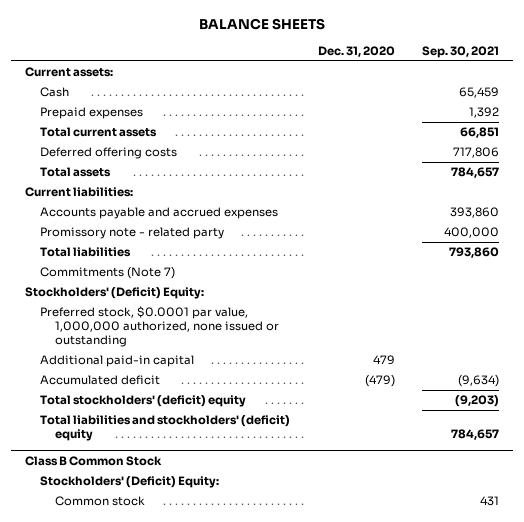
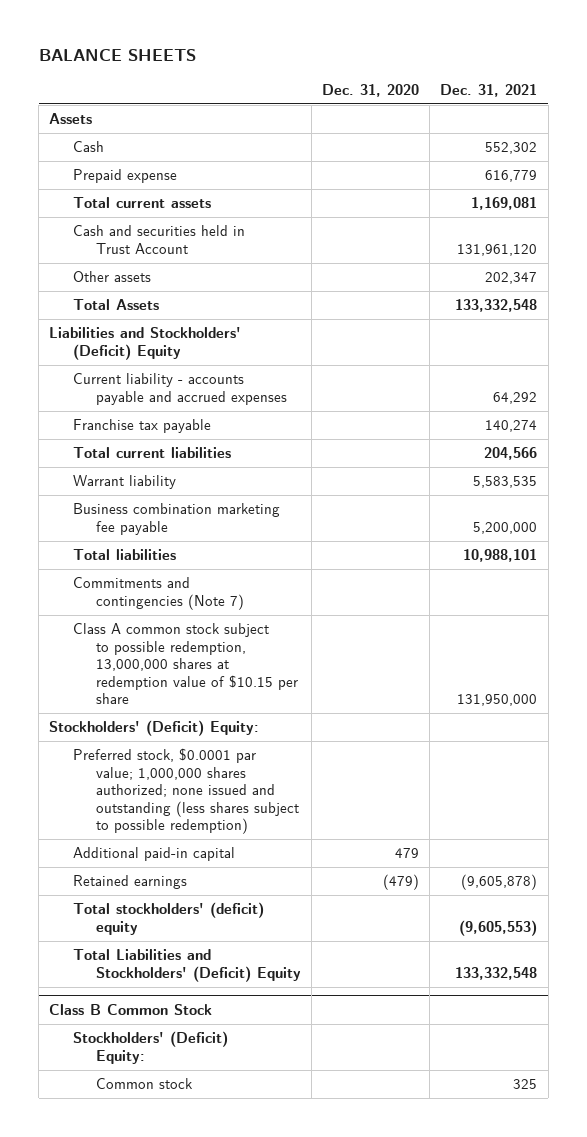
- | Dec. 31, 2020 | Sep. 30, 2021
+ | Dec. 31, 2020 | Dec. 31, 2021
- Current assets:
+ Assets
- Prepaid expenses | | 1,392
+ Prepaid expense | | 616,779
- Deferred offering costs | | 717,806
- Total assets | | 784,657
- Current liabilities:
- Accounts payable and accrued expenses | | 393,860
- Promissory note - related party | | 400,000
+ Cash and securities held in Trust Account | | 131,961,120
+ Other assets | | 202,347
+ Total Assets | | 133,332,548
+ Liabilities and Stockholders' (Deficit) Equity
+ Current liability - accounts payable and accrued expenses | | 64,292
+ Franchise tax payable | | 140,274
+ Total current liabilities | | 204,566
+ Warrant liability | | 5,583,535
+ Business combination marketing fee payable | | 5,200,000
- Commitments (Note 7)
+ Commitments and contingencies (Note 7)
+ Class A common stock subject to possible redemption, 13,000,000 shares at redemption value of $10.15 per share | | 131,950,000
- Preferred stock, $0.0001 par value, 1,000,000 authorized, none issued or outstanding
+ Preferred stock, $0.0001 par value; 1,000,000 shares authorized; none issued and outstanding (less shares subject to possible redemption)
- Accumulated deficit | (479) | (9,634)
+ Retained earnings | (479) | (9,605,878)
- Total liabilities and stockholders' (deficit) equity | | 784,657
+ Total Liabilities and Stockholders' (Deficit) Equity | | 133,332,548

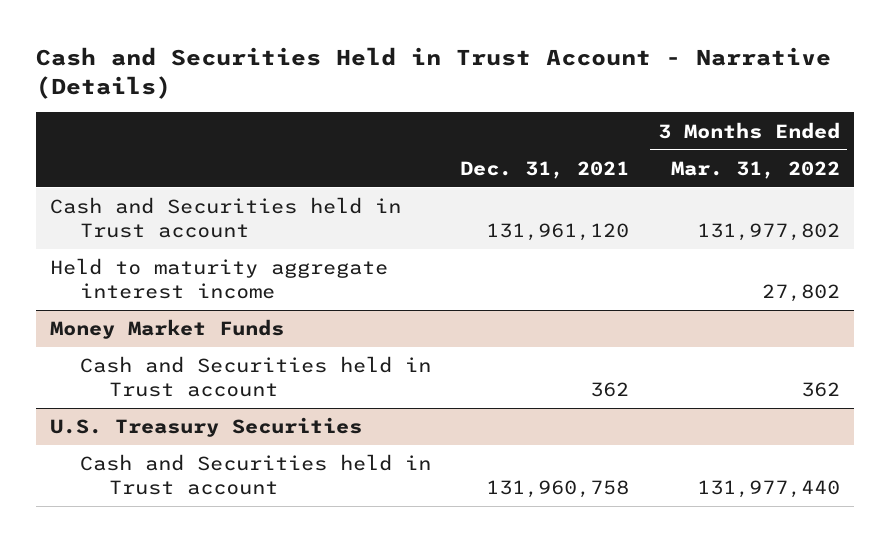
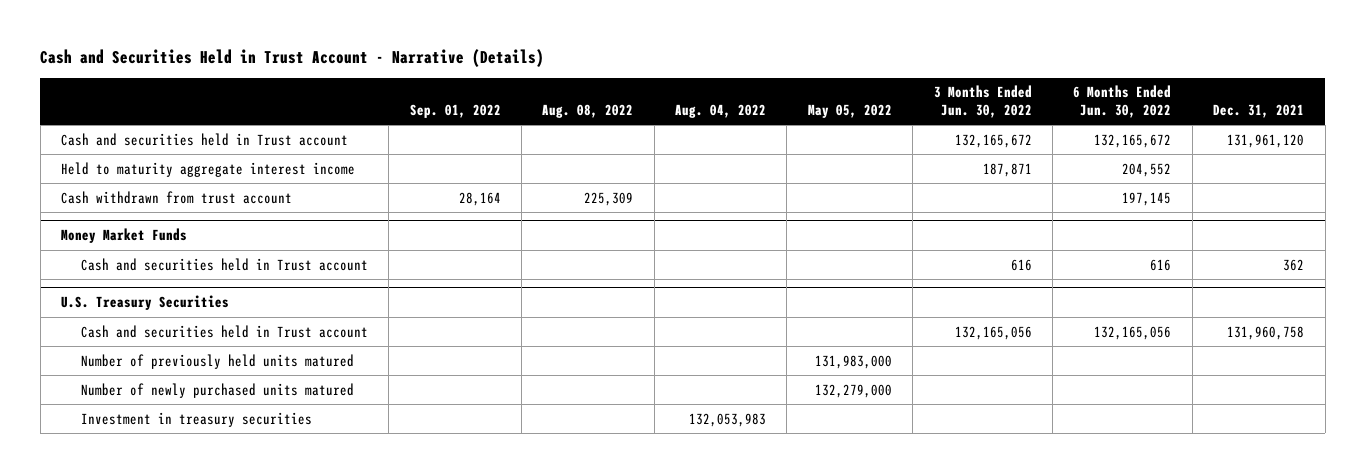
- | Dec. 31, 2021 | 3 Months Ended Mar. 31, 2022
+ | Sep. 01, 2022 | Aug. 08, 2022 | Aug. 04, 2022 | May 05, 2022 | 3 Months Ended Jun. 30, 2022 | 6 Months Ended Jun. 30, 2022 | Dec. 31, 2021
- Cash and Securities held in Trust account | 131,961,120 | 131,977,802
+ Cash and securities held in Trust account | | | | | 132,165,672 | 132,165,672 | 131,961,120
+ Cash withdrawn from trust account | 28,164 | 225,309 | | | | 197,145 |
@ Money Market Funds
- Cash and Securities held in Trust account | 362 | 362
+ Cash and securities held in Trust account | | | | | 616 | 616 | 362
@ U.S. Treasury Securities
- Cash and Securities held in Trust account | 131,960,758 | 131,977,440
+ Cash and securities held in Trust account | | | | | 132,165,056 | 132,165,056 | 131,960,758
+ Number of previously held units matured | | | | 131,983,000 | | |
+ Number of newly purchased units matured | | | | 132,279,000 | | |
+ Investment in treasury securities | | | 132,053,983 | | | |

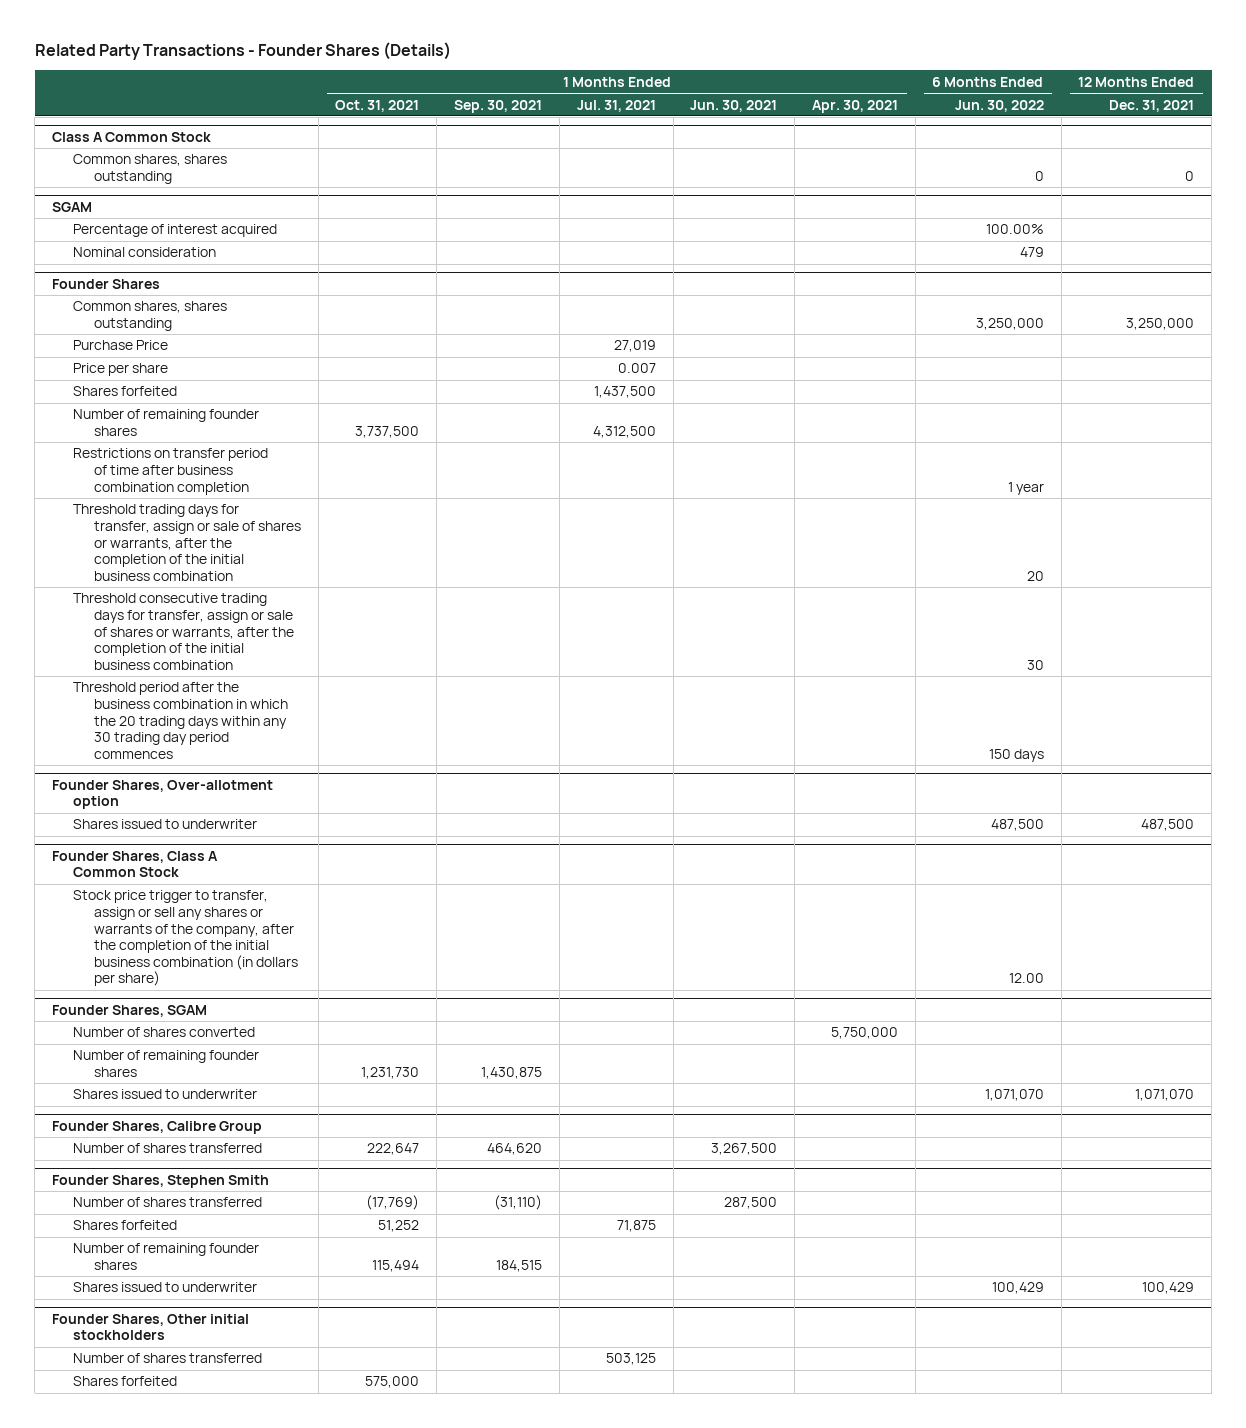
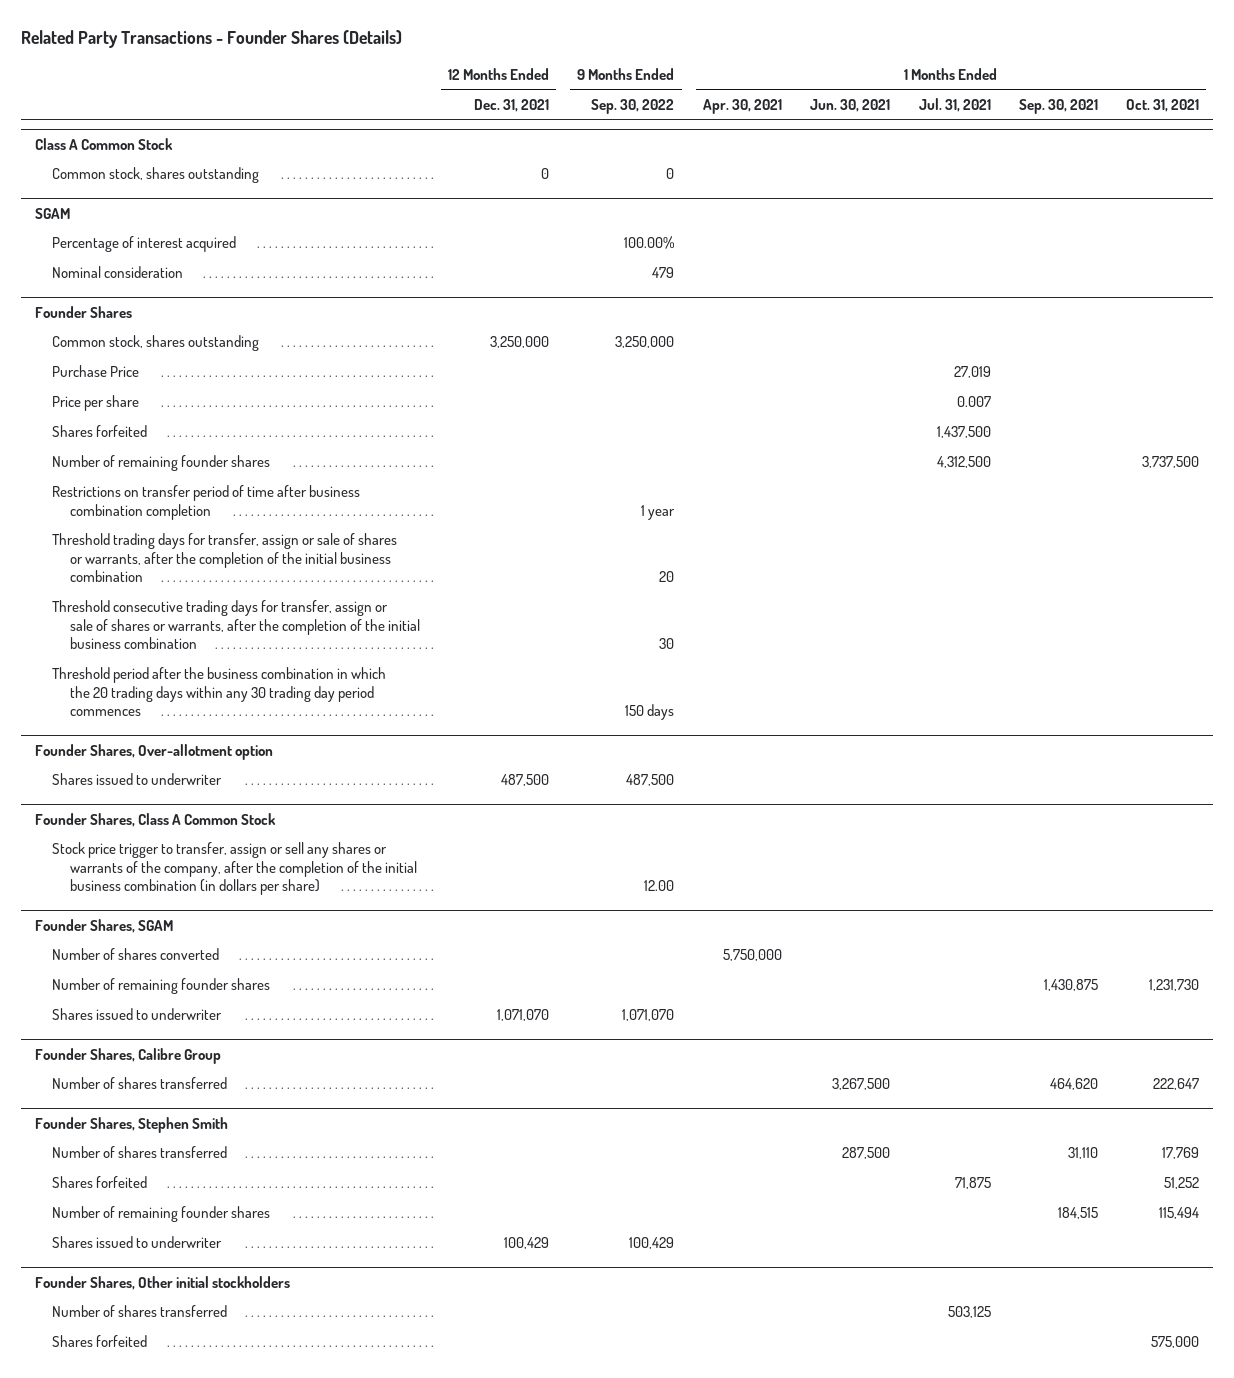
- | 1 Months Ended Oct. 31, 2021 | 1 Months Ended Sep. 30, 2021 | 1 Months Ended Jul. 31, 2021 | 1 Months Ended Jun. 30, 2021 | 1 Months Ended Apr. 30, 2021 | 6 Months Ended Jun. 30, 2022 | 12 Months Ended Dec. 31, 2021
+ | 12 Months Ended Dec. 31, 2021 | 9 Months Ended Sep. 30, 2022 | 1 Months Ended Apr. 30, 2021 | 1 Months Ended Jun. 30, 2021 | 1 Months Ended Jul. 31, 2021 | 1 Months Ended Sep. 30, 2021 | 1 Months Ended Oct. 31, 2021
@ Class A Common Stock
- Common shares, shares outstanding | | | | | | 0 | 0
+ Common stock, shares outstanding | 0 | 0 | | | | |
@ Founder Shares
- Common shares, shares outstanding | | | | | | 3,250,000 | 3,250,000
+ Common stock, shares outstanding | 3,250,000 | 3,250,000 | | | | |
@ Founder Shares, Stephen Smith
- Number of shares transferred | (17,769) | (31,110) | | 287,500 | | |
+ Number of shares transferred | | | | 287,500 | | 31,110 | 17,769

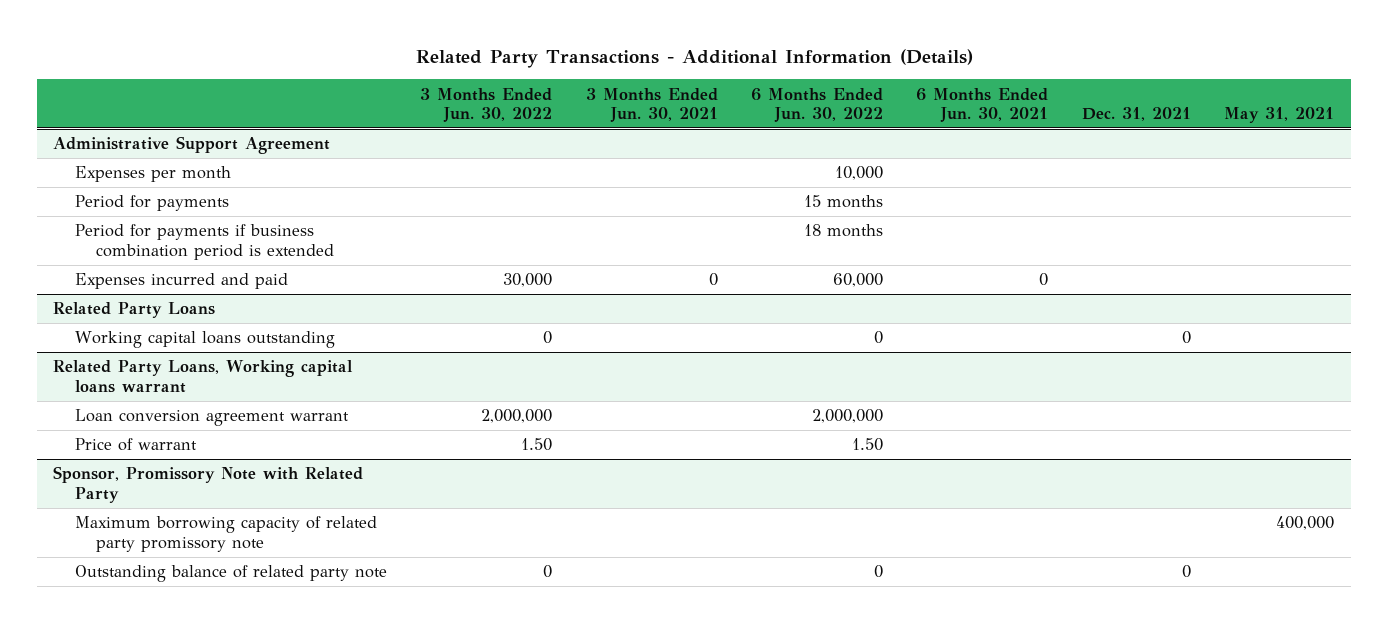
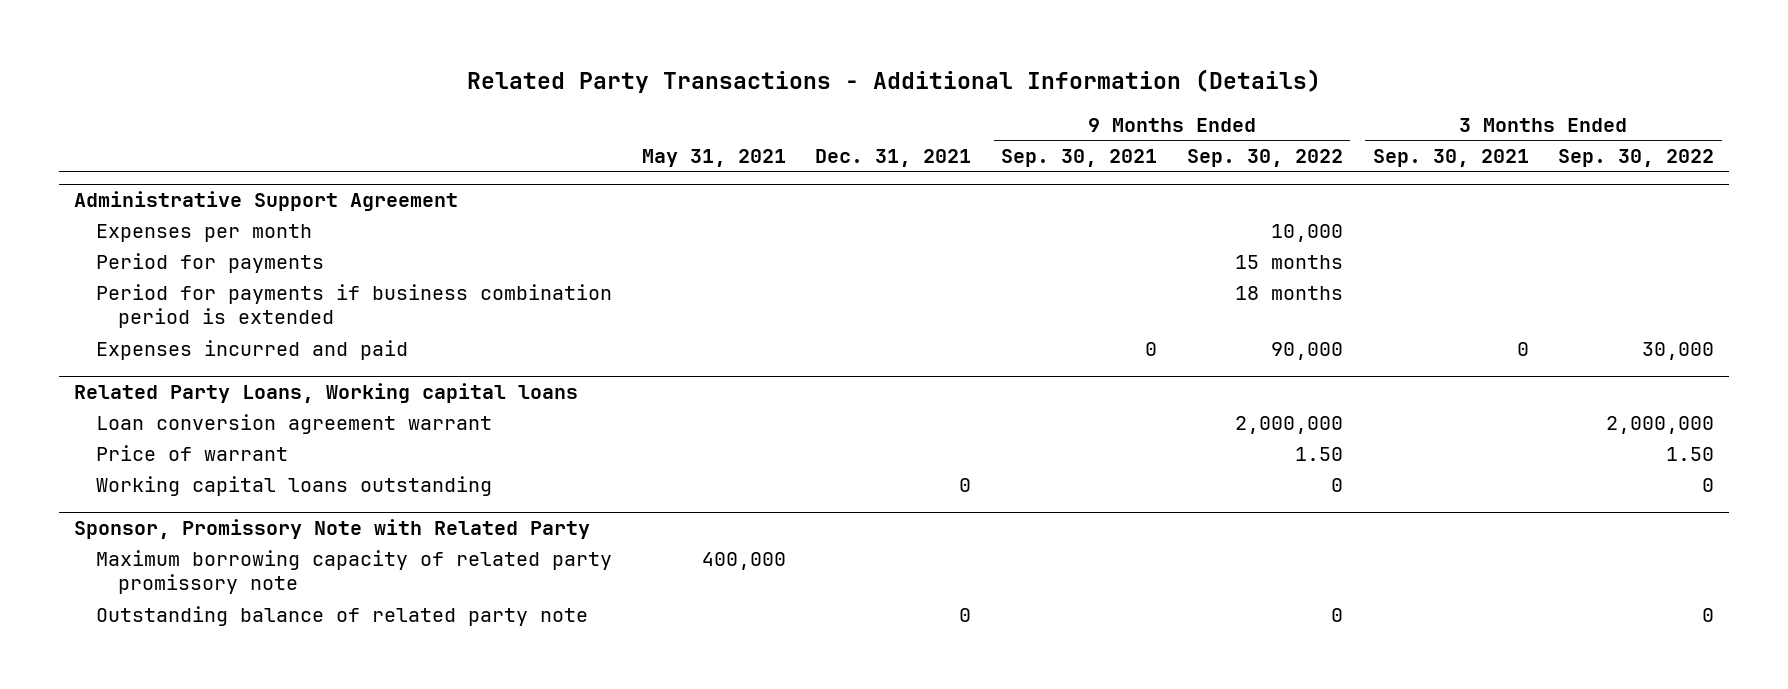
- | 3 Months Ended Jun. 30, 2022 | 3 Months Ended Jun. 30, 2021 | 6 Months Ended Jun. 30, 2022 | 6 Months Ended Jun. 30, 2021 | Dec. 31, 2021 | May 31, 2021
+ | May 31, 2021 | Dec. 31, 2021 | 9 Months Ended Sep. 30, 2021 | 9 Months Ended Sep. 30, 2022 | 3 Months Ended Sep. 30, 2021 | 3 Months Ended Sep. 30, 2022
- Related Party Loans
- Working capital loans outstanding | 0 | | 0 | | 0 |
- Related Party Loans, Working capital loans warrant
+ Related Party Loans, Working capital loans
+ Working capital loans outstanding | | 0 | | 0 | | 0

